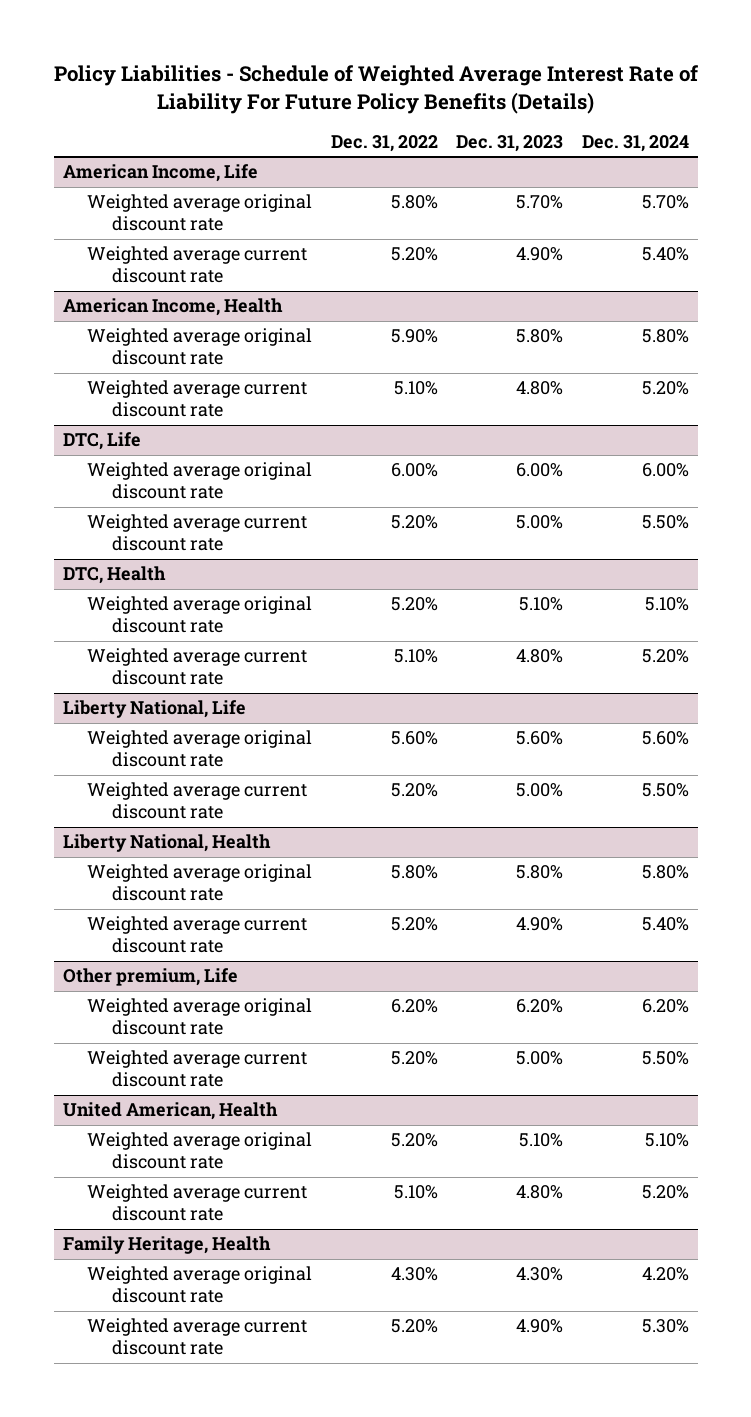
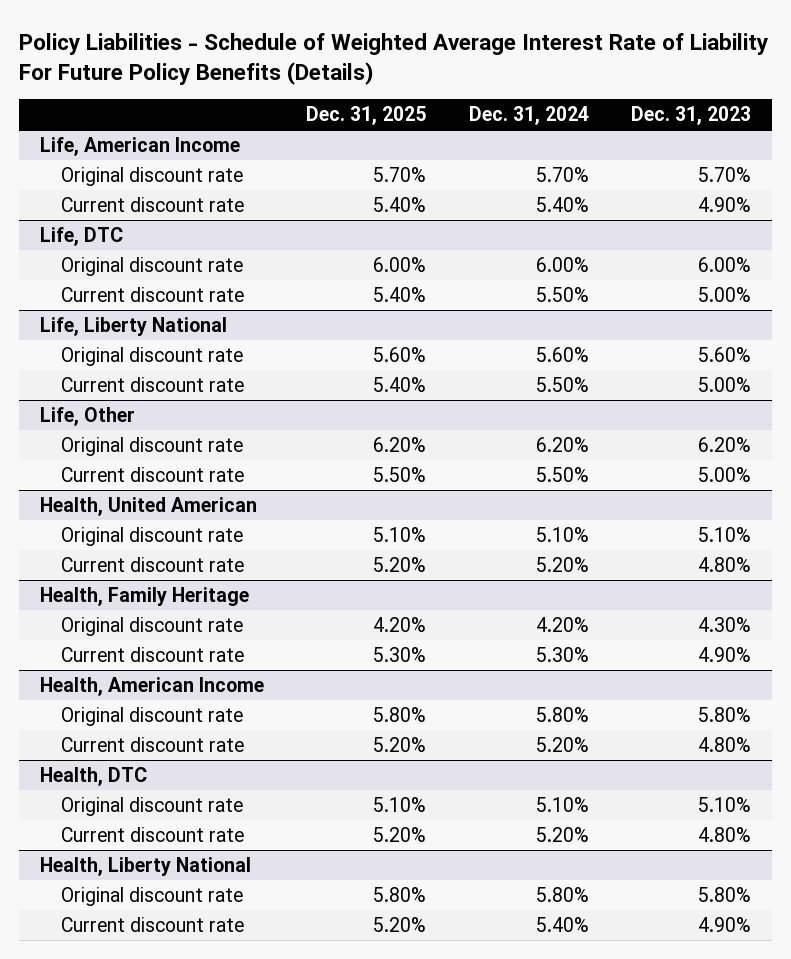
- | Dec. 31, 2022 | Dec. 31, 2023 | Dec. 31, 2024
+ | Dec. 31, 2025 | Dec. 31, 2024 | Dec. 31, 2023
- American Income, Life
- Weighted average original discount rate | 5.80% | 5.70% | 5.70%
- Weighted average current discount rate | 5.20% | 4.90% | 5.40%
- American Income, Health
- Weighted average original discount rate | 5.90% | 5.80% | 5.80%
- Weighted average current discount rate | 5.10% | 4.80% | 5.20%
- DTC, Life
- Weighted average original discount rate | 6.00% | 6.00% | 6.00%
- Weighted average current discount rate | 5.20% | 5.00% | 5.50%
- DTC, Health
- Weighted average original discount rate | 5.20% | 5.10% | 5.10%
- Weighted average current discount rate | 5.10% | 4.80% | 5.20%
- Liberty National, Life
- Weighted average original discount rate | 5.60% | 5.60% | 5.60%
- Weighted average current discount rate | 5.20% | 5.00% | 5.50%
- Liberty National, Health
- Weighted average original discount rate | 5.80% | 5.80% | 5.80%
- Weighted average current discount rate | 5.20% | 4.90% | 5.40%
- Other premium, Life
- Weighted average original discount rate | 6.20% | 6.20% | 6.20%
- Weighted average current discount rate | 5.20% | 5.00% | 5.50%
- United American, Health
- Weighted average original discount rate | 5.20% | 5.10% | 5.10%
- Weighted average current discount rate | 5.10% | 4.80% | 5.20%
- Family Heritage, Health
- Weighted average original discount rate | 4.30% | 4.30% | 4.20%
- Weighted average current discount rate | 5.20% | 4.90% | 5.30%
+ Life, American Income
+ Original discount rate | 5.70% | 5.70% | 5.70%
+ Current discount rate | 5.40% | 5.40% | 4.90%
+ Life, DTC
+ Original discount rate | 6.00% | 6.00% | 6.00%
+ Current discount rate | 5.40% | 5.50% | 5.00%
+ Life, Liberty National
+ Original discount rate | 5.60% | 5.60% | 5.60%
+ Current discount rate | 5.40% | 5.50% | 5.00%
+ Life, Other
+ Original discount rate | 6.20% | 6.20% | 6.20%
+ Current discount rate | 5.50% | 5.50% | 5.00%
+ Health, United American
+ Original discount rate | 5.10% | 5.10% | 5.10%
+ Current discount rate | 5.20% | 5.20% | 4.80%
+ Health, Family Heritage
+ Original discount rate | 4.20% | 4.20% | 4.30%
+ Current discount rate | 5.30% | 5.30% | 4.90%
+ Health, American Income
+ Original discount rate | 5.80% | 5.80% | 5.80%
+ Current discount rate | 5.20% | 5.20% | 4.80%
+ Health, DTC
+ Original discount rate | 5.10% | 5.10% | 5.10%
+ Current discount rate | 5.20% | 5.20% | 4.80%
+ Health, Liberty National
+ Original discount rate | 5.80% | 5.80% | 5.80%
+ Current discount rate | 5.20% | 5.40% | 4.90%

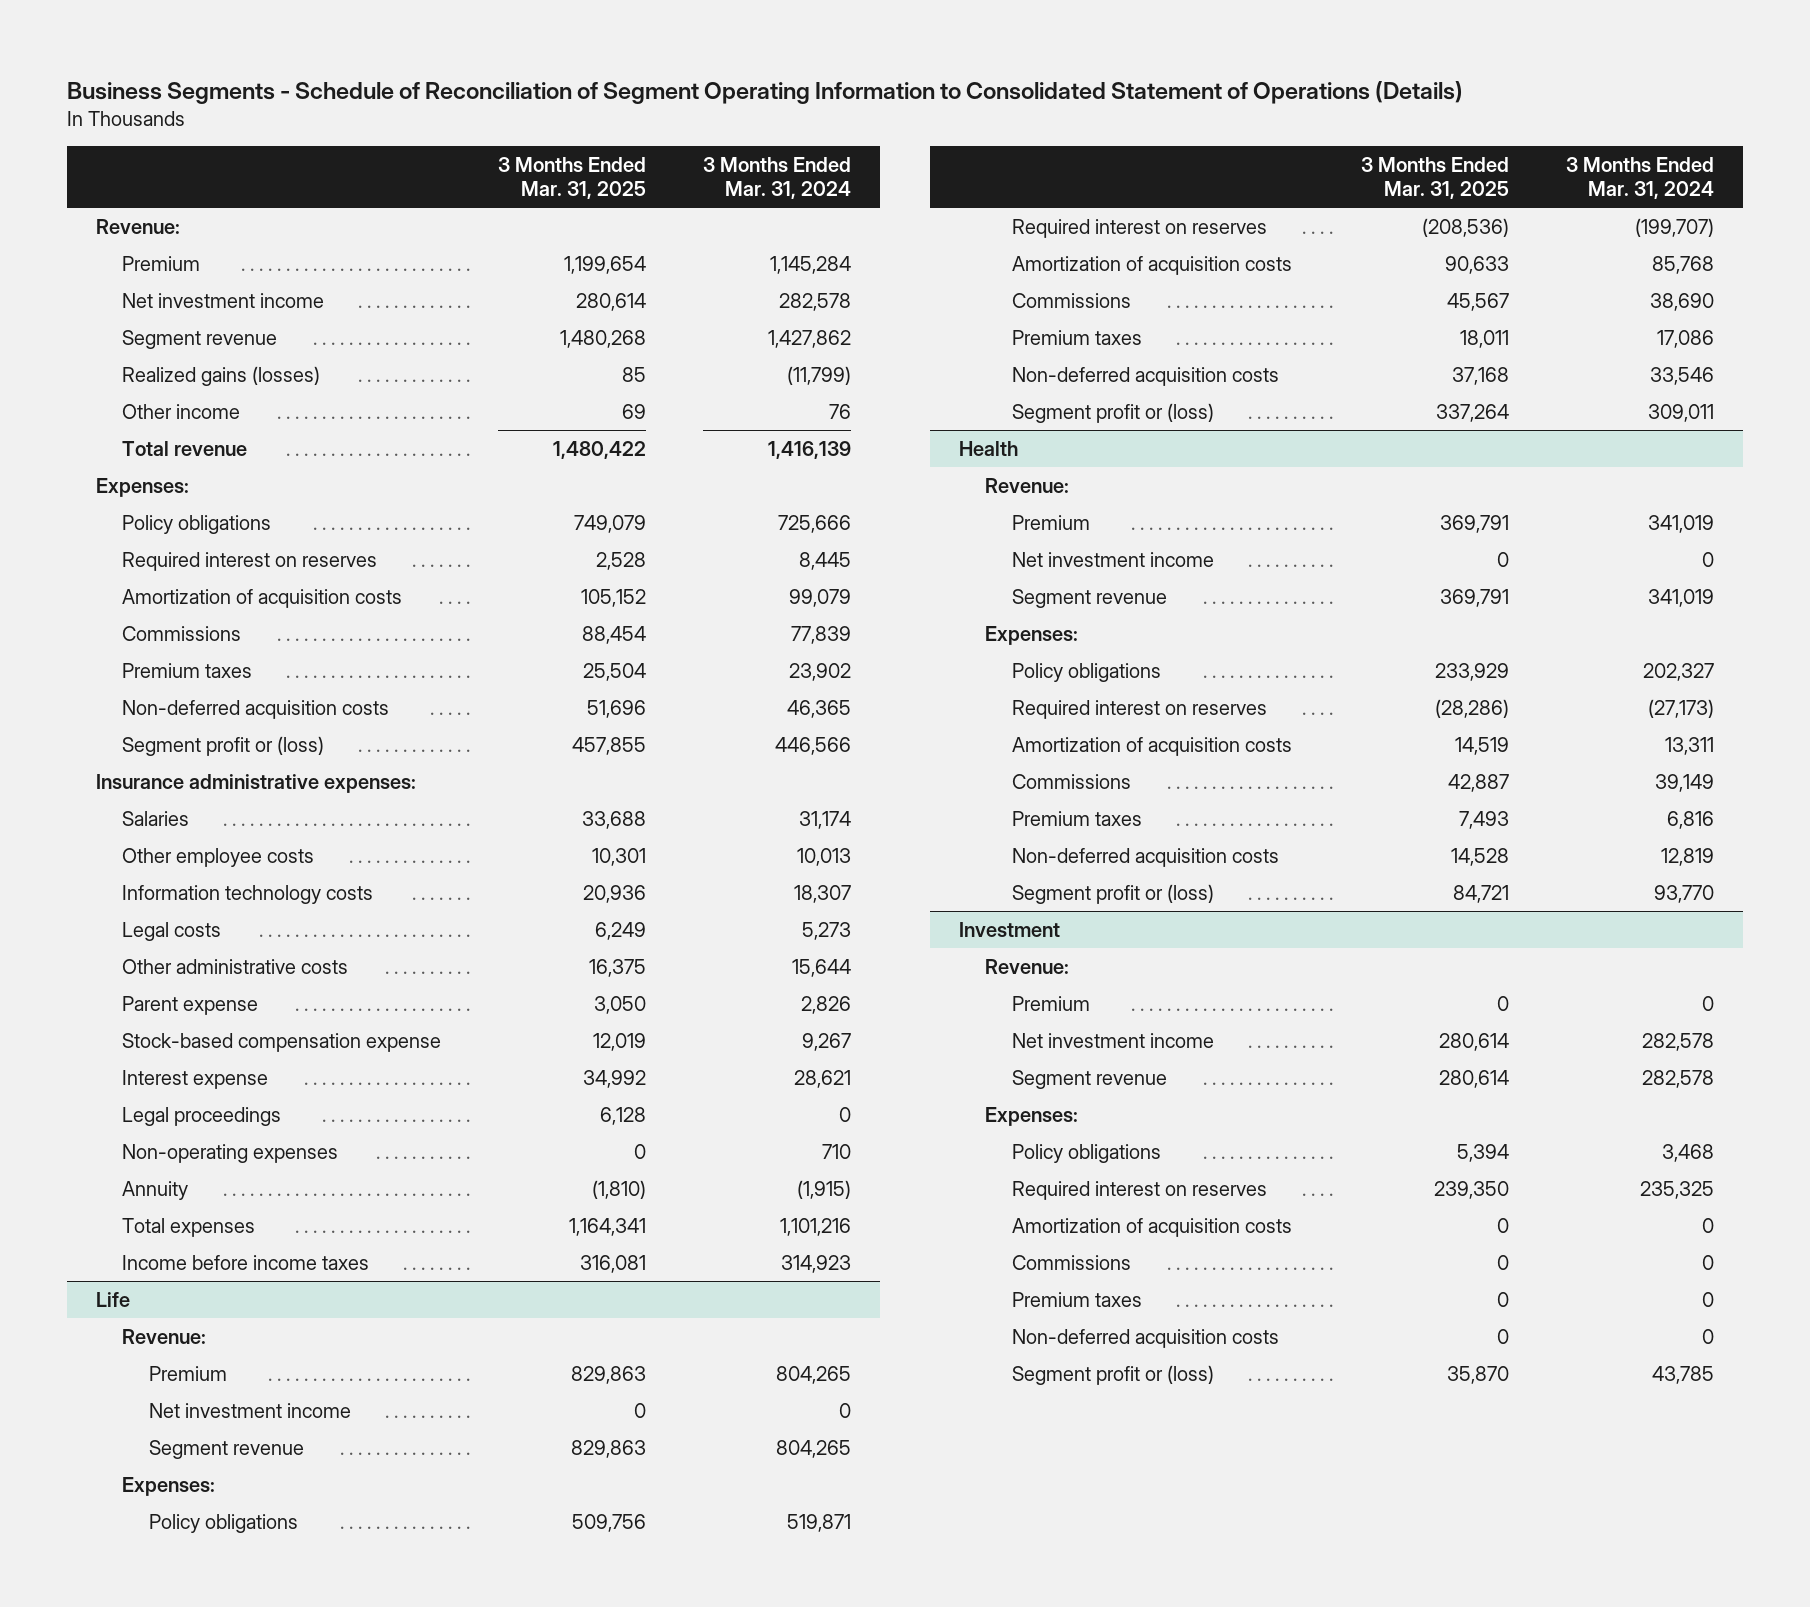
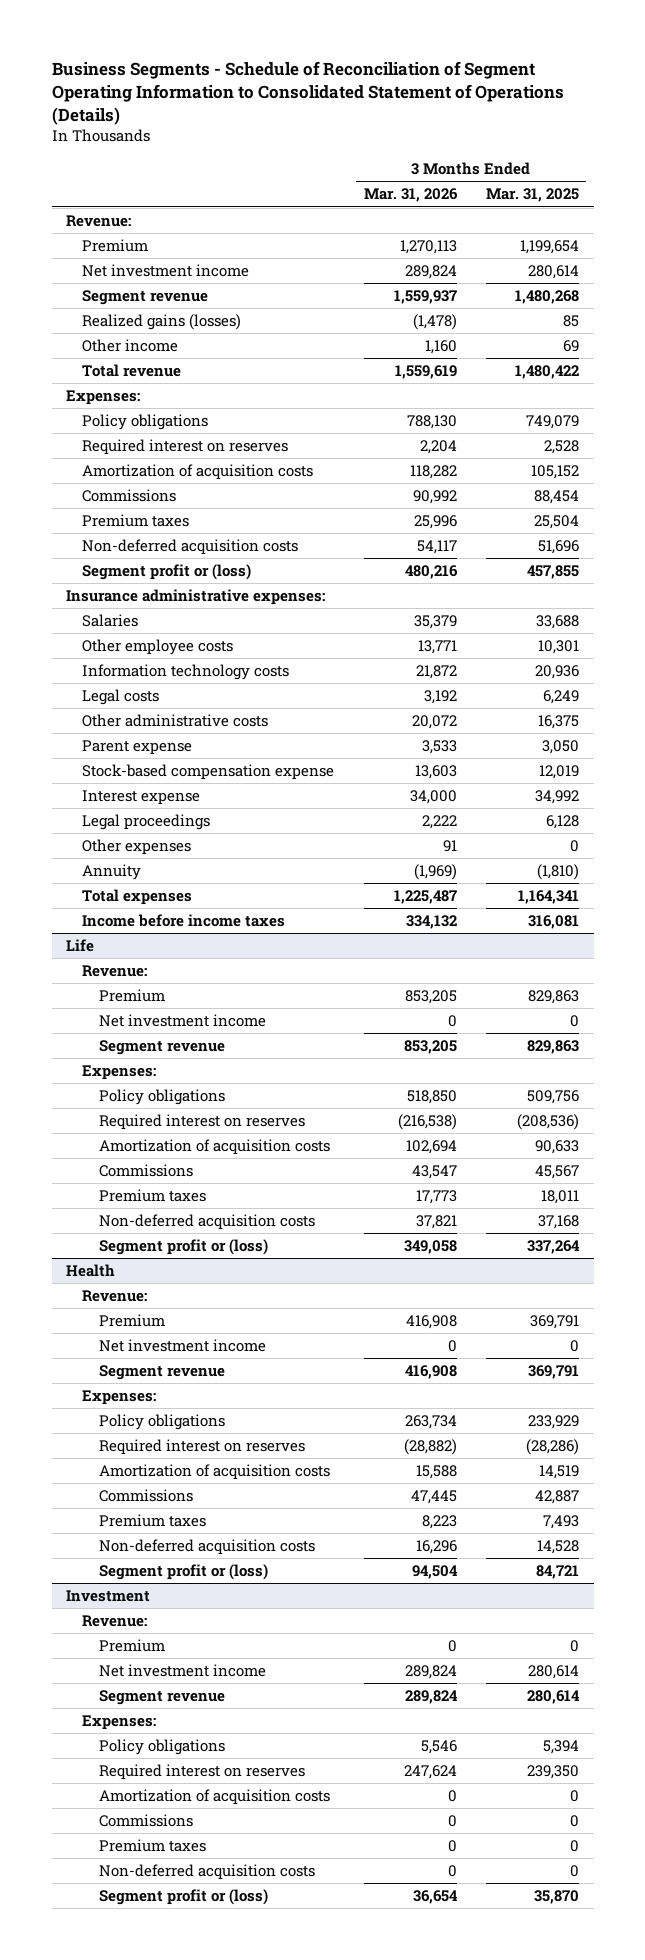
- | 3 Months Ended Mar. 31, 2025 | 3 Months Ended Mar. 31, 2024
+ | 3 Months Ended Mar. 31, 2026 | 3 Months Ended Mar. 31, 2025
- Non-operating expenses | 0 | 710
+ Other expenses | 91 | 0

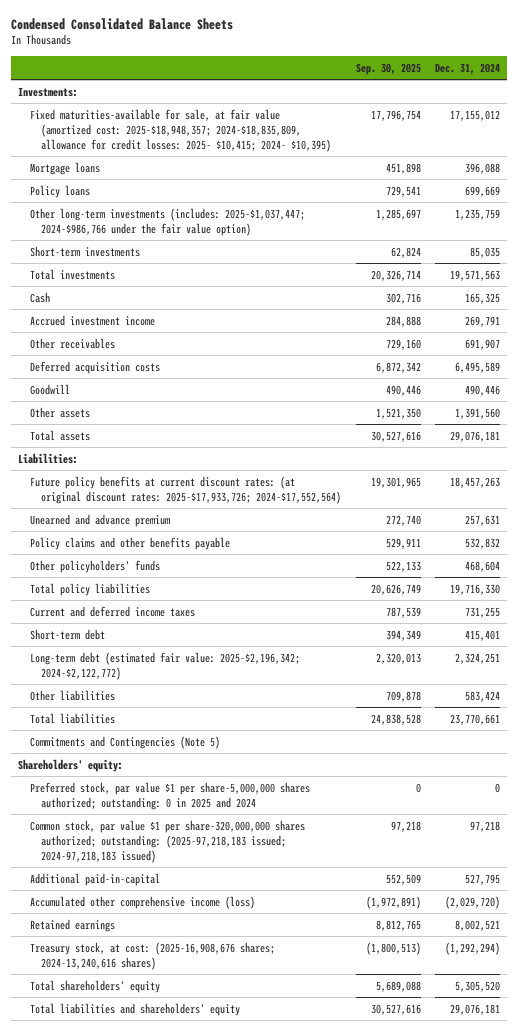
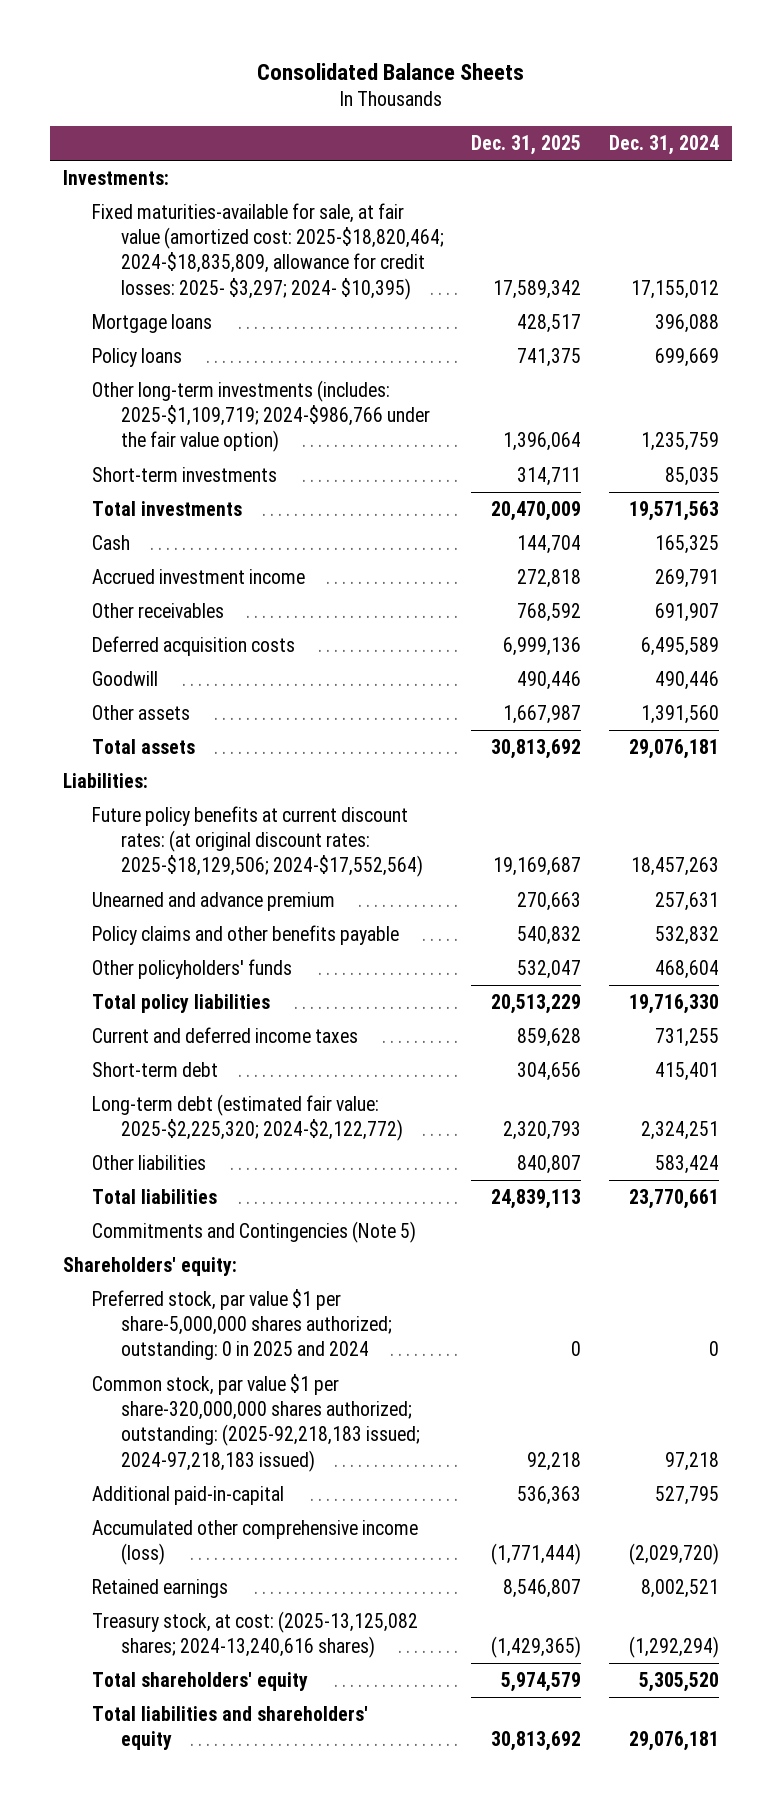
- Condensed Consolidated Balance Sheets
+ Consolidated Balance Sheets
- | Sep. 30, 2025 | Dec. 31, 2024
+ | Dec. 31, 2025 | Dec. 31, 2024
- Fixed maturities-available for sale, at fair value (amortized cost: 2025-$18,948,357; 2024-$18,835,809, allowance for credit losses: 2025- $10,415; 2024- $10,395) | 17,796,754 | 17,155,012
+ Fixed maturities-available for sale, at fair value (amortized cost: 2025-$18,820,464; 2024-$18,835,809, allowance for credit losses: 2025- $3,297; 2024- $10,395) | 17,589,342 | 17,155,012
- Other long-term investments (includes: 2025-$1,037,447; 2024-$986,766 under the fair value option) | 1,285,697 | 1,235,759
+ Other long-term investments (includes: 2025-$1,109,719; 2024-$986,766 under the fair value option) | 1,396,064 | 1,235,759
- Future policy benefits at current discount rates: (at original discount rates: 2025-$17,933,726; 2024-$17,552,564) | 19,301,965 | 18,457,263
+ Future policy benefits at current discount rates: (at original discount rates: 2025-$18,129,506; 2024-$17,552,564) | 19,169,687 | 18,457,263
- Long-term debt (estimated fair value: 2025-$2,196,342; 2024-$2,122,772) | 2,320,013 | 2,324,251
+ Long-term debt (estimated fair value: 2025-$2,225,320; 2024-$2,122,772) | 2,320,793 | 2,324,251
- Common stock, par value $1 per share-320,000,000 shares authorized; outstanding: (2025-97,218,183 issued; 2024-97,218,183 issued) | 97,218 | 97,218
+ Common stock, par value $1 per share-320,000,000 shares authorized; outstanding: (2025-92,218,183 issued; 2024-97,218,183 issued) | 92,218 | 97,218
- Treasury stock, at cost: (2025-16,908,676 shares; 2024-13,240,616 shares) | (1,800,513) | (1,292,294)
+ Treasury stock, at cost: (2025-13,125,082 shares; 2024-13,240,616 shares) | (1,429,365) | (1,292,294)

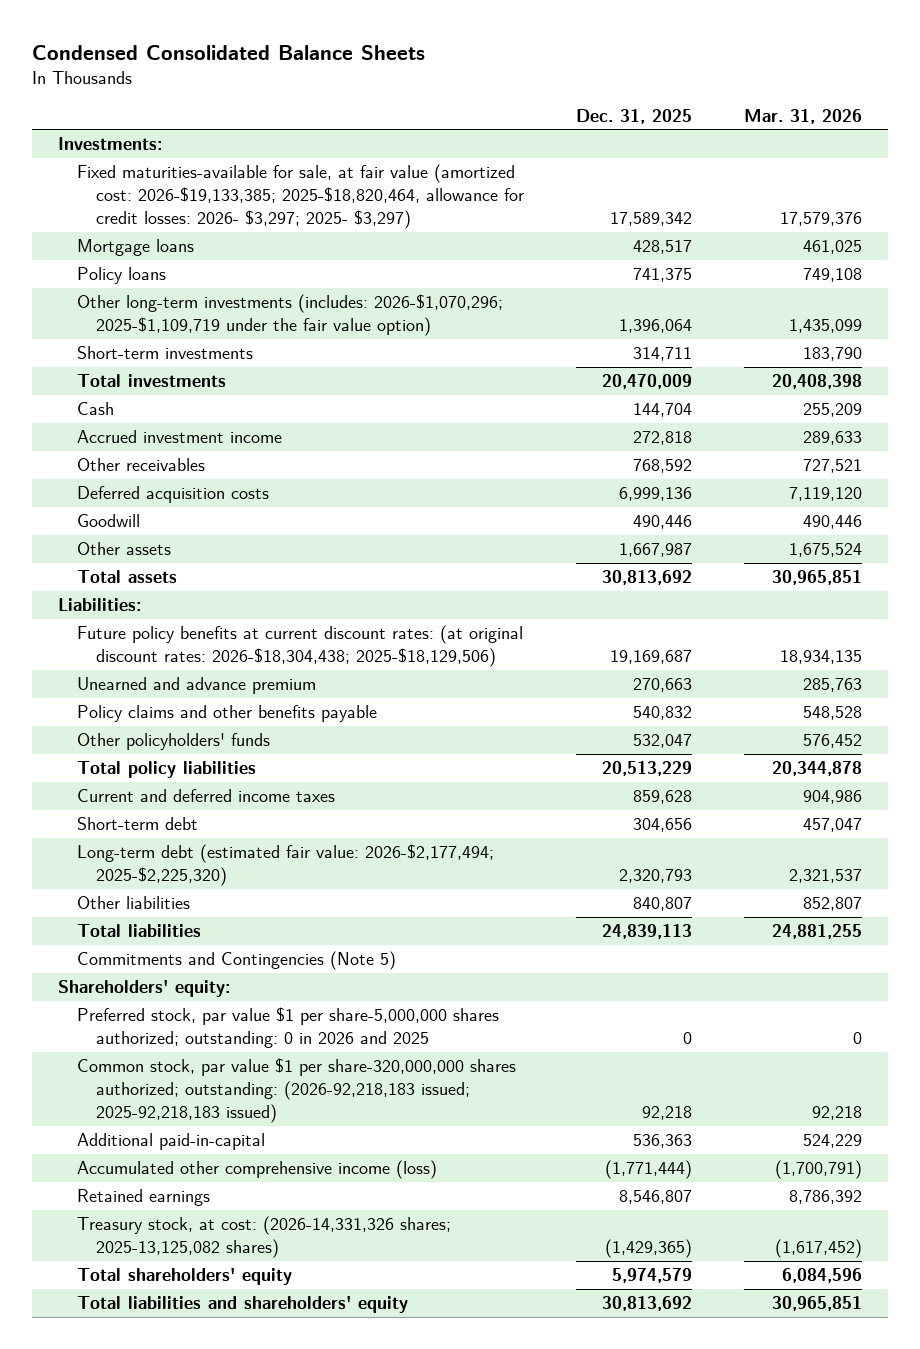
- Consolidated Balance Sheets
+ Condensed Consolidated Balance Sheets
- | Dec. 31, 2025 | Dec. 31, 2024
+ | Dec. 31, 2025 | Mar. 31, 2026
- Fixed maturities-available for sale, at fair value (amortized cost: 2025-$18,820,464; 2024-$18,835,809, allowance for credit losses: 2025- $3,297; 2024- $10,395) | 17,589,342 | 17,155,012
+ Fixed maturities-available for sale, at fair value (amortized cost: 2026-$19,133,385; 2025-$18,820,464, allowance for credit losses: 2026- $3,297; 2025- $3,297) | 17,589,342 | 17,579,376
- Other long-term investments (includes: 2025-$1,109,719; 2024-$986,766 under the fair value option) | 1,396,064 | 1,235,759
+ Other long-term investments (includes: 2026-$1,070,296; 2025-$1,109,719 under the fair value option) | 1,396,064 | 1,435,099
- Future policy benefits at current discount rates: (at original discount rates: 2025-$18,129,506; 2024-$17,552,564) | 19,169,687 | 18,457,263
+ Future policy benefits at current discount rates: (at original discount rates: 2026-$18,304,438; 2025-$18,129,506) | 19,169,687 | 18,934,135
- Long-term debt (estimated fair value: 2025-$2,225,320; 2024-$2,122,772) | 2,320,793 | 2,324,251
+ Long-term debt (estimated fair value: 2026-$2,177,494; 2025-$2,225,320) | 2,320,793 | 2,321,537
- Preferred stock, par value $1 per share-5,000,000 shares authorized; outstanding: 0 in 2025 and 2024 | 0 | 0
- Common stock, par value $1 per share-320,000,000 shares authorized; outstanding: (2025-92,218,183 issued; 2024-97,218,183 issued) | 92,218 | 97,218
+ Preferred stock, par value $1 per share-5,000,000 shares authorized; outstanding: 0 in 2026 and 2025 | 0 | 0
+ Common stock, par value $1 per share-320,000,000 shares authorized; outstanding: (2026-92,218,183 issued; 2025-92,218,183 issued) | 92,218 | 92,218
- Treasury stock, at cost: (2025-13,125,082 shares; 2024-13,240,616 shares) | (1,429,365) | (1,292,294)
+ Treasury stock, at cost: (2026-14,331,326 shares; 2025-13,125,082 shares) | (1,429,365) | (1,617,452)

